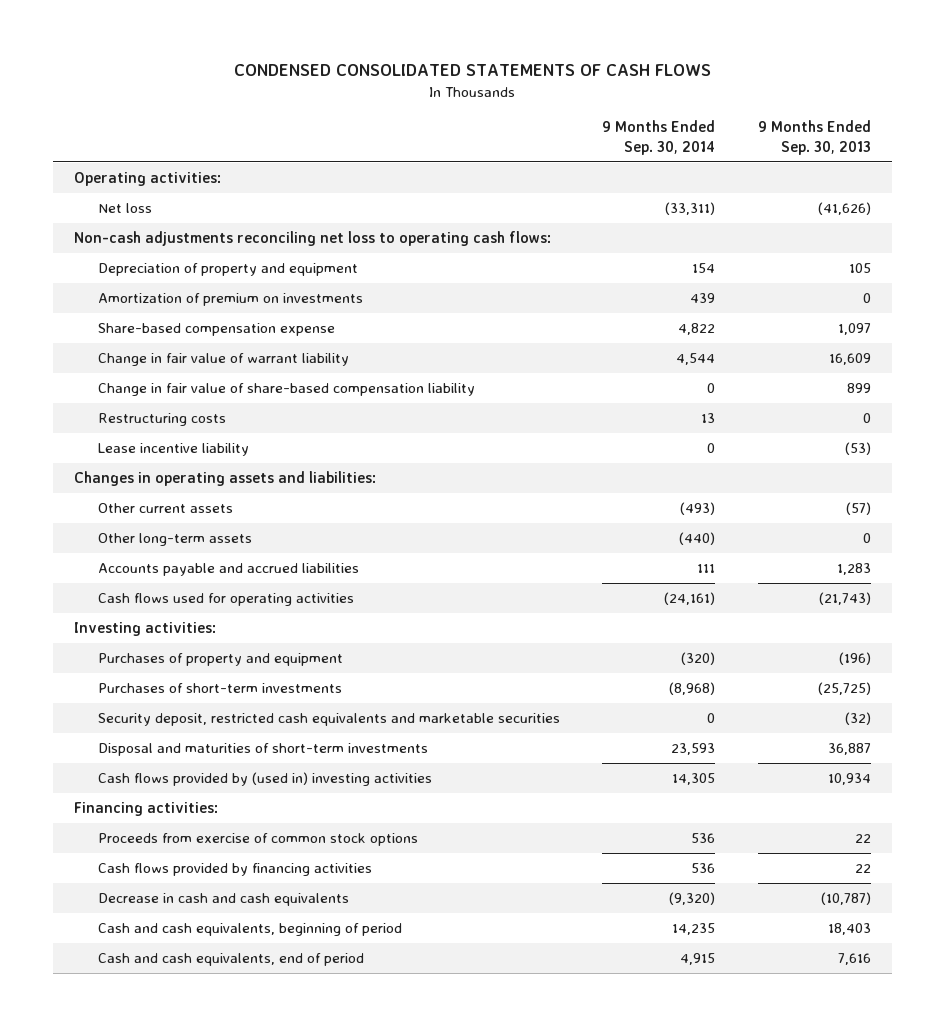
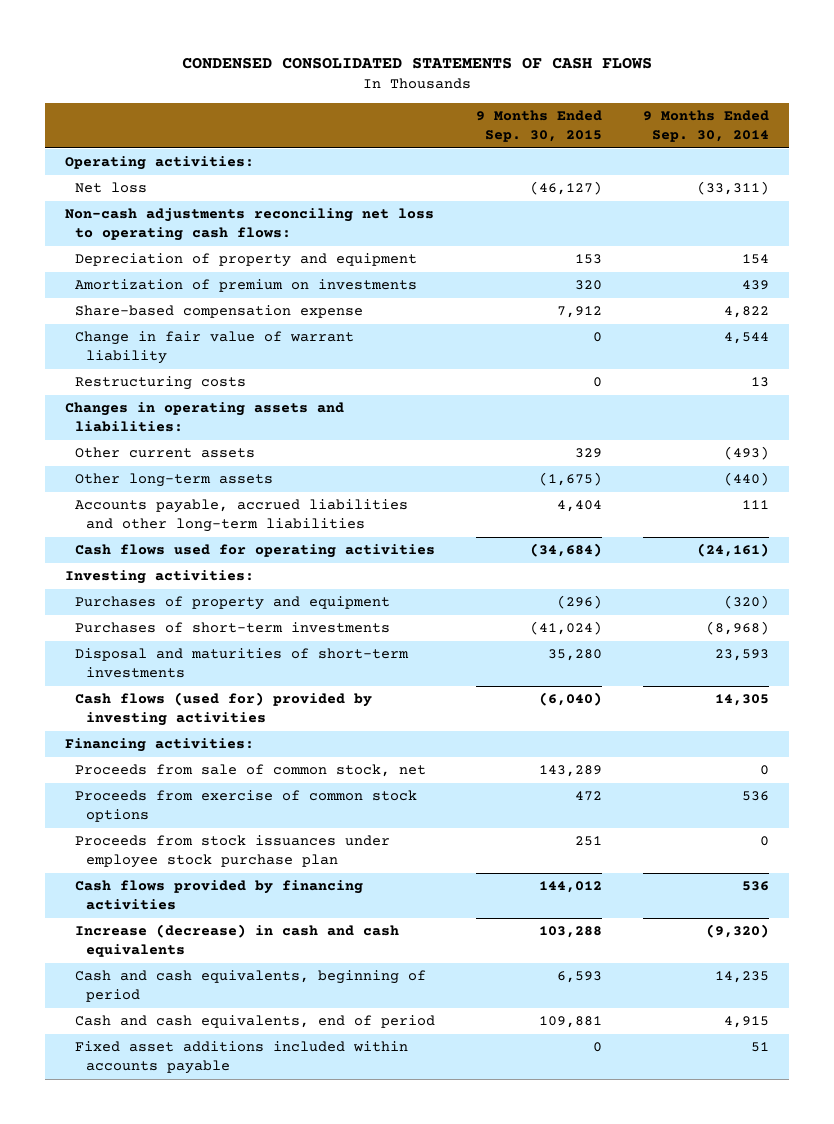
- | 9 Months Ended Sep. 30, 2014 | 9 Months Ended Sep. 30, 2013
+ | 9 Months Ended Sep. 30, 2015 | 9 Months Ended Sep. 30, 2014
- Change in fair value of share-based compensation liability | 0 | 899
- Lease incentive liability | 0 | (53)
- Accounts payable and accrued liabilities | 111 | 1,283
+ Accounts payable, accrued liabilities and other long-term liabilities | 4,404 | 111
- Security deposit, restricted cash equivalents and marketable securities | 0 | (32)
- Cash flows provided by (used in) investing activities | 14,305 | 10,934
+ Cash flows (used for) provided by investing activities | (6,040) | 14,305
+ Proceeds from sale of common stock, net | 143,289 | 0
+ Proceeds from stock issuances under employee stock purchase plan | 251 | 0
- Decrease in cash and cash equivalents | (9,320) | (10,787)
+ Increase (decrease) in cash and cash equivalents | 103,288 | (9,320)
+ Fixed asset additions included within accounts payable | 0 | 51

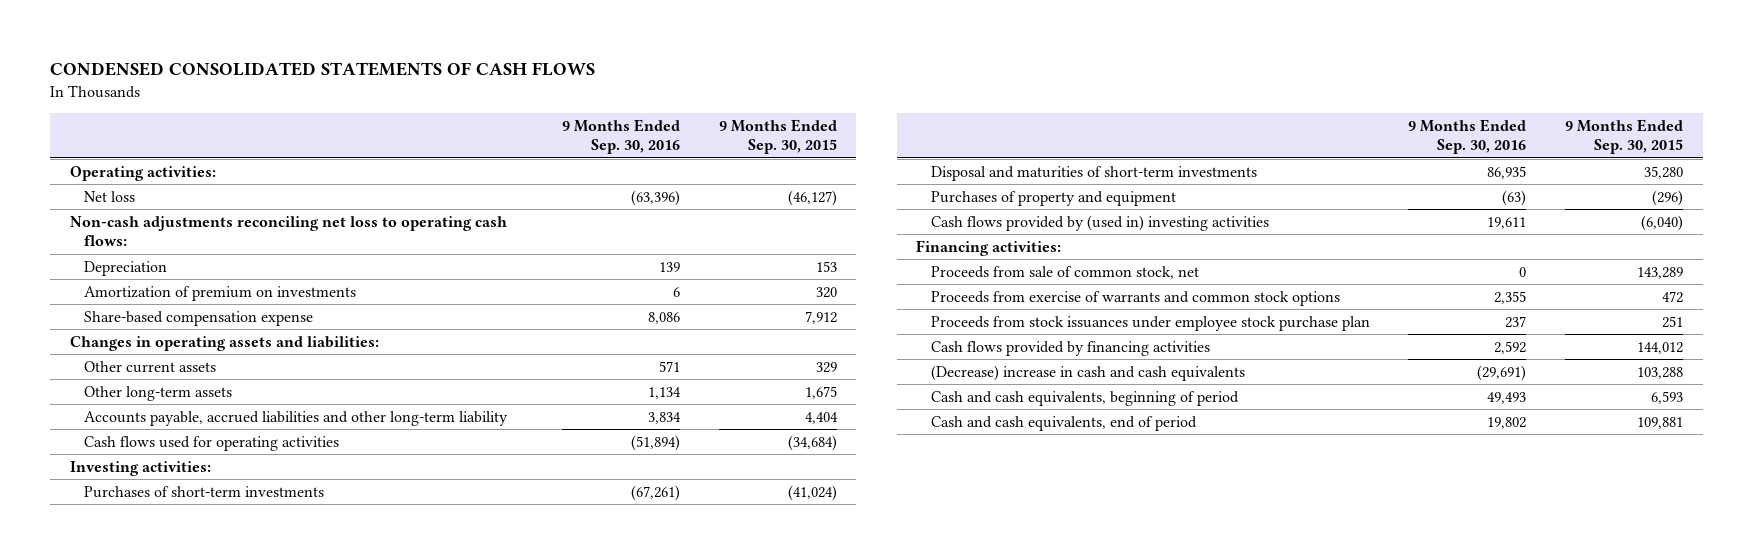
- | 9 Months Ended Sep. 30, 2015 | 9 Months Ended Sep. 30, 2014
+ | 9 Months Ended Sep. 30, 2016 | 9 Months Ended Sep. 30, 2015
- Depreciation of property and equipment | 153 | 154
+ Depreciation | 139 | 153
- Change in fair value of warrant liability | 0 | 4,544
- Restructuring costs | 0 | 13
- Other long-term assets | (1,675) | (440)
- Accounts payable, accrued liabilities and other long-term liabilities | 4,404 | 111
+ Other long-term assets | 1,134 | 1,675
+ Accounts payable, accrued liabilities and other long-term liability | 3,834 | 4,404
- Cash flows (used for) provided by investing activities | (6,040) | 14,305
moved down: Purchases of property and equipment | (63) | (296)
+ Cash flows provided by (used in) investing activities | 19,611 | (6,040)
- Proceeds from exercise of common stock options | 472 | 536
+ Proceeds from exercise of warrants and common stock options | 2,355 | 472
- Increase (decrease) in cash and cash equivalents | 103,288 | (9,320)
+ (Decrease) increase in cash and cash equivalents | (29,691) | 103,288
- Fixed asset additions included within accounts payable | 0 | 51

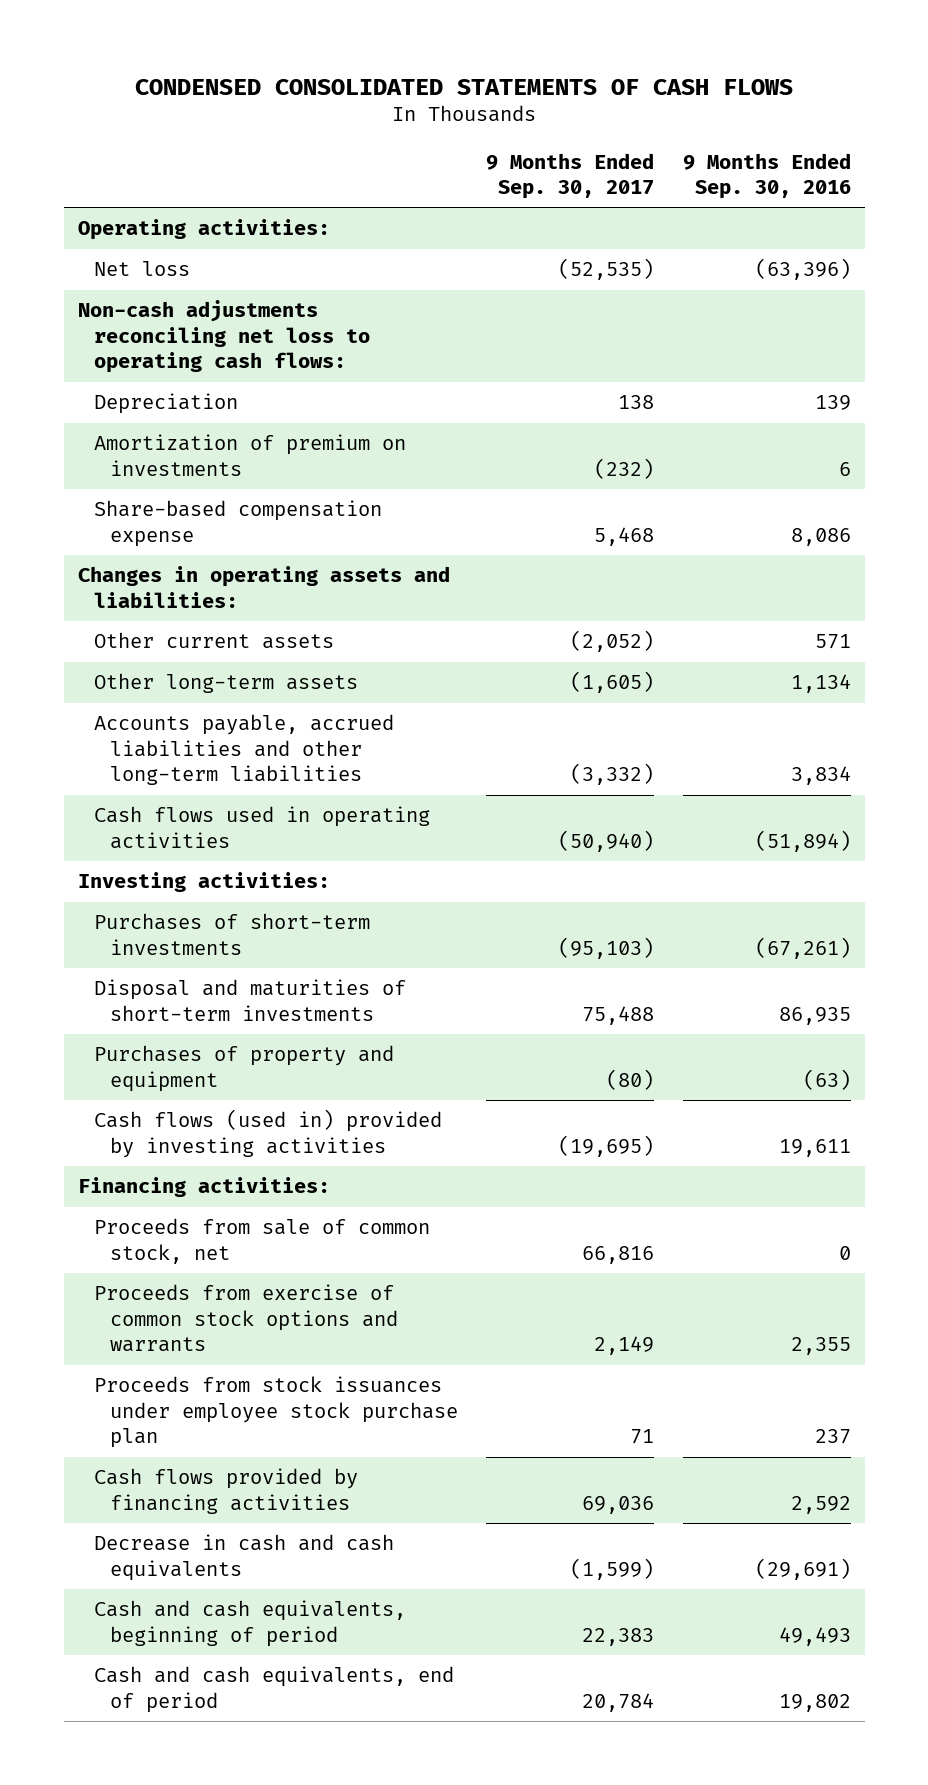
- | 9 Months Ended Sep. 30, 2016 | 9 Months Ended Sep. 30, 2015
+ | 9 Months Ended Sep. 30, 2017 | 9 Months Ended Sep. 30, 2016
- Accounts payable, accrued liabilities and other long-term liability | 3,834 | 4,404
- Cash flows used for operating activities | (51,894) | (34,684)
+ Accounts payable, accrued liabilities and other long-term liabilities | (3,332) | 3,834
+ Cash flows used in operating activities | (50,940) | (51,894)
- Cash flows provided by (used in) investing activities | 19,611 | (6,040)
+ Cash flows (used in) provided by investing activities | (19,695) | 19,611
- Proceeds from exercise of warrants and common stock options | 2,355 | 472
+ Proceeds from exercise of common stock options and warrants | 2,149 | 2,355
- (Decrease) increase in cash and cash equivalents | (29,691) | 103,288
+ Decrease in cash and cash equivalents | (1,599) | (29,691)

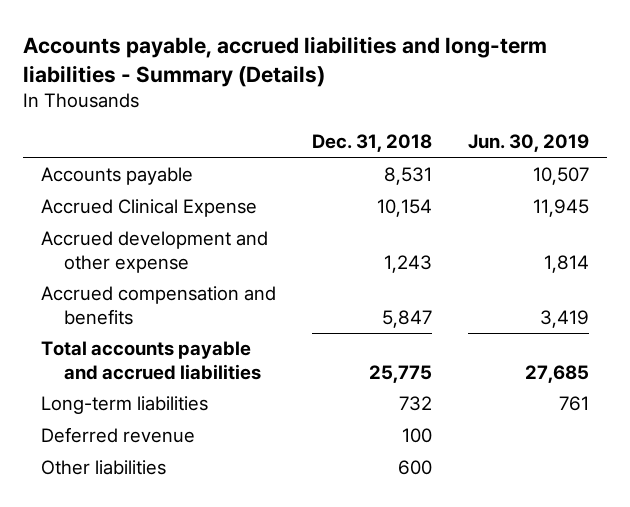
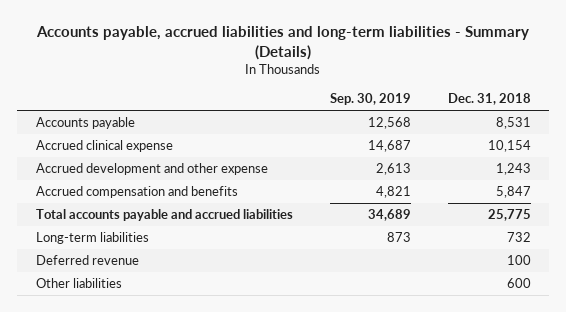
- | Dec. 31, 2018 | Jun. 30, 2019
+ | Sep. 30, 2019 | Dec. 31, 2018
- Accrued Clinical Expense | 10,154 | 11,945
+ Accrued clinical expense | 14,687 | 10,154

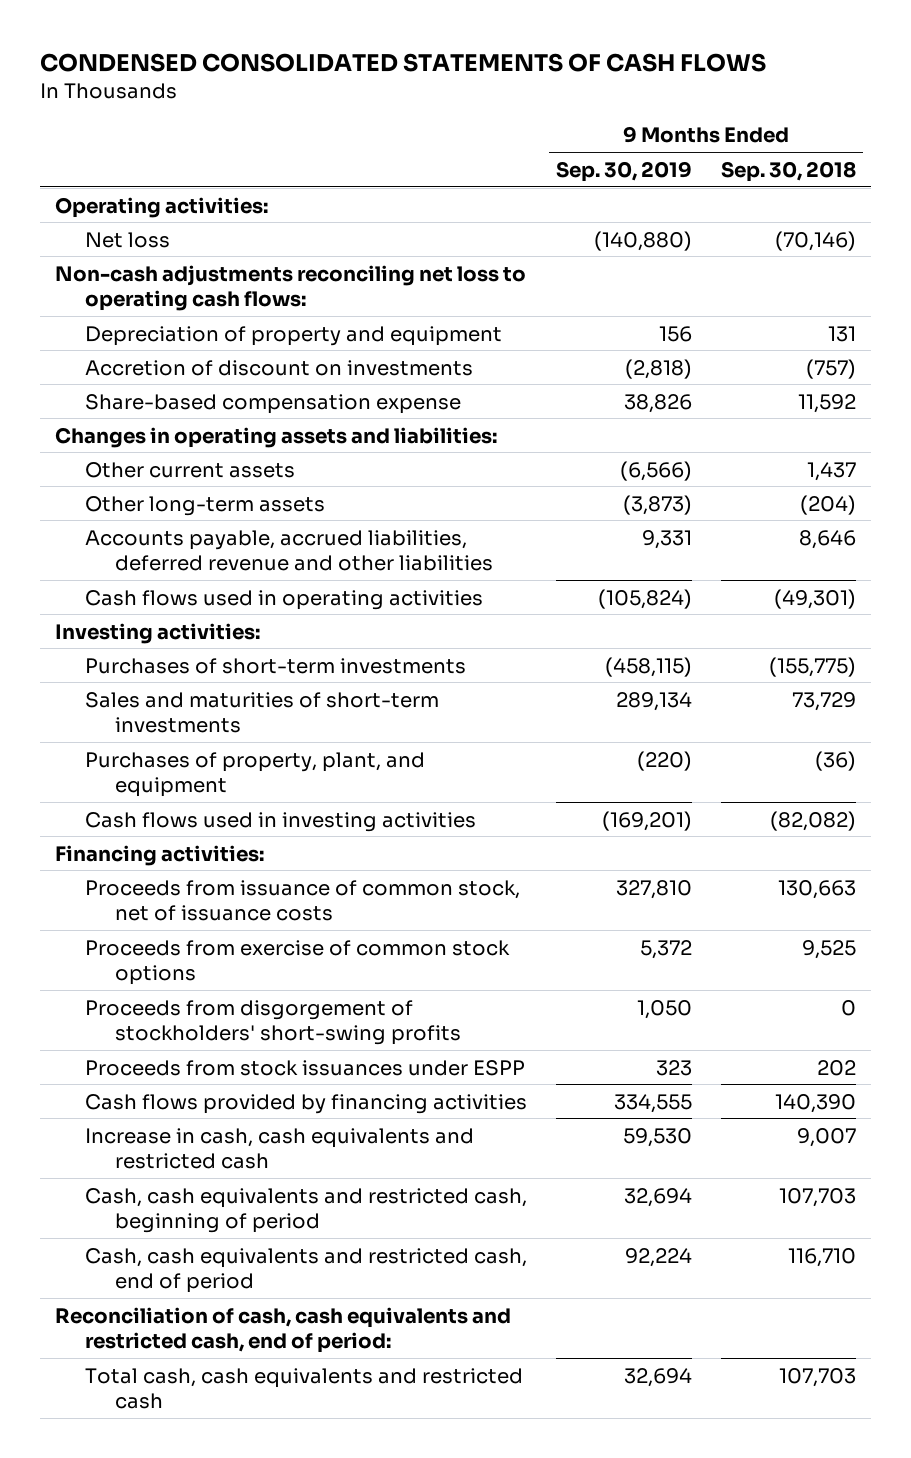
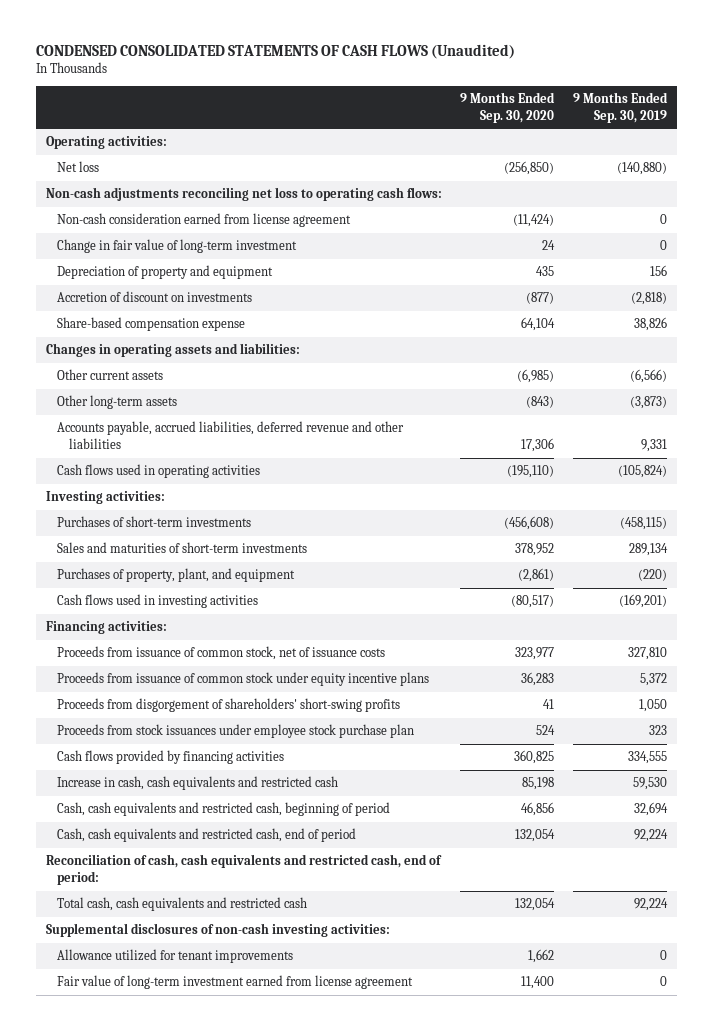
- CONDENSED CONSOLIDATED STATEMENTS OF CASH FLOWS
+ CONDENSED CONSOLIDATED STATEMENTS OF CASH FLOWS (Unaudited)
- | 9 Months Ended Sep. 30, 2019 | 9 Months Ended Sep. 30, 2018
+ | 9 Months Ended Sep. 30, 2020 | 9 Months Ended Sep. 30, 2019
+ Non-cash consideration earned from license agreement | (11,424) | 0
+ Change in fair value of long-term investment | 24 | 0
- Proceeds from exercise of common stock options | 5,372 | 9,525
- Proceeds from disgorgement of stockholders' short-swing profits | 1,050 | 0
- Proceeds from stock issuances under ESPP | 323 | 202
+ Proceeds from issuance of common stock under equity incentive plans | 36,283 | 5,372
+ Proceeds from disgorgement of shareholders' short-swing profits | 41 | 1,050
+ Proceeds from stock issuances under employee stock purchase plan | 524 | 323
- Total cash, cash equivalents and restricted cash | 32,694 | 107,703
+ Total cash, cash equivalents and restricted cash | 132,054 | 92,224
+ Supplemental disclosures of non-cash investing activities:
+ Allowance utilized for tenant improvements | 1,662 | 0
+ Fair value of long-term investment earned from license agreement | 11,400 | 0

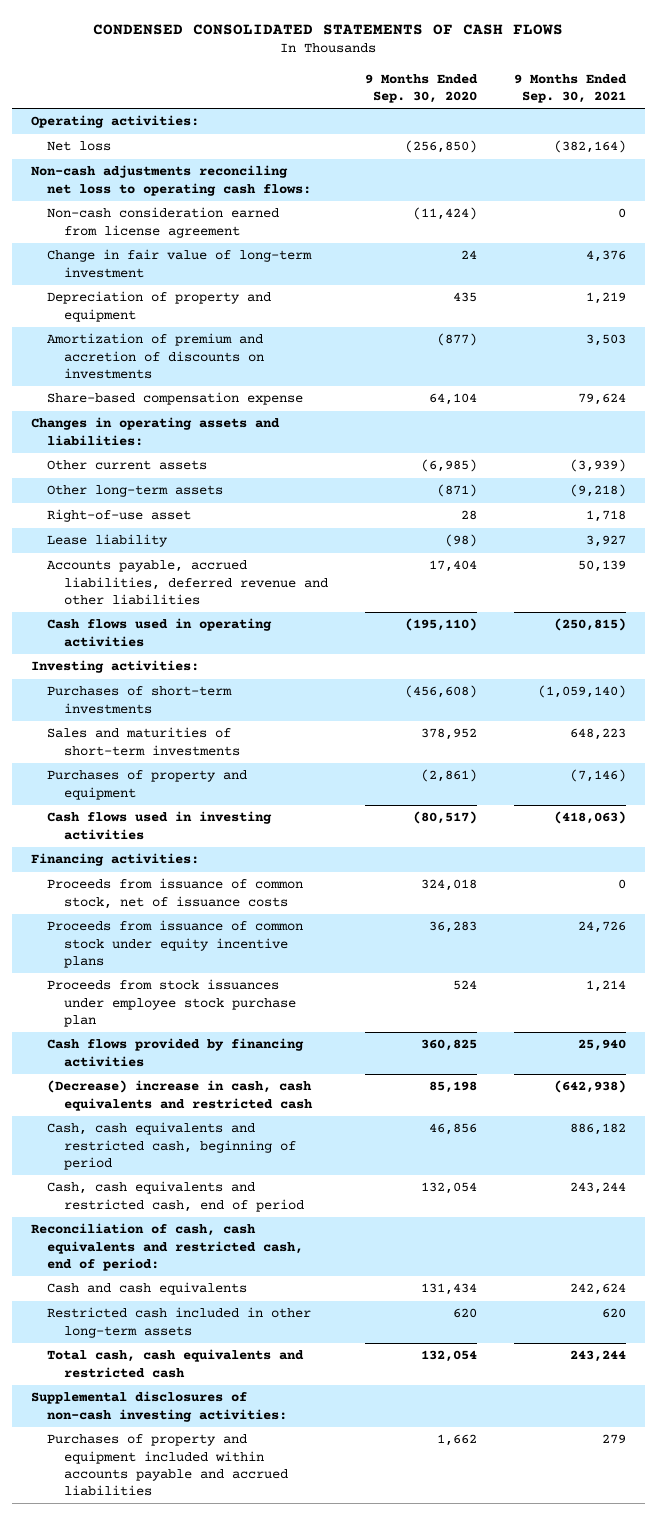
- CONDENSED CONSOLIDATED STATEMENTS OF CASH FLOWS (Unaudited)
+ CONDENSED CONSOLIDATED STATEMENTS OF CASH FLOWS
- | 9 Months Ended Sep. 30, 2020 | 9 Months Ended Sep. 30, 2019
+ | 9 Months Ended Sep. 30, 2020 | 9 Months Ended Sep. 30, 2021
- Accretion of discount on investments | (877) | (2,818)
+ Amortization of premium and accretion of discounts on investments | (877) | 3,503
- Other long-term assets | (843) | (3,873)
- Accounts payable, accrued liabilities, deferred revenue and other liabilities | 17,306 | 9,331
+ Other long-term assets | (871) | (9,218)
+ Right-of-use asset | 28 | 1,718
+ Lease liability | (98) | 3,927
+ Accounts payable, accrued liabilities, deferred revenue and other liabilities | 17,404 | 50,139
- Purchases of property, plant, and equipment | (2,861) | (220)
+ Purchases of property and equipment | (2,861) | (7,146)
- Proceeds from issuance of common stock, net of issuance costs | 323,977 | 327,810
+ Proceeds from issuance of common stock, net of issuance costs | 324,018 | 0
- Proceeds from disgorgement of shareholders' short-swing profits | 41 | 1,050
- Increase in cash, cash equivalents and restricted cash | 85,198 | 59,530
+ (Decrease) increase in cash, cash equivalents and restricted cash | 85,198 | (642,938)
+ Cash and cash equivalents | 131,434 | 242,624
+ Restricted cash included in other long-term assets | 620 | 620
- Allowance utilized for tenant improvements | 1,662 | 0
- Fair value of long-term investment earned from license agreement | 11,400 | 0
+ Purchases of property and equipment included within accounts payable and accrued liabilities | 1,662 | 279

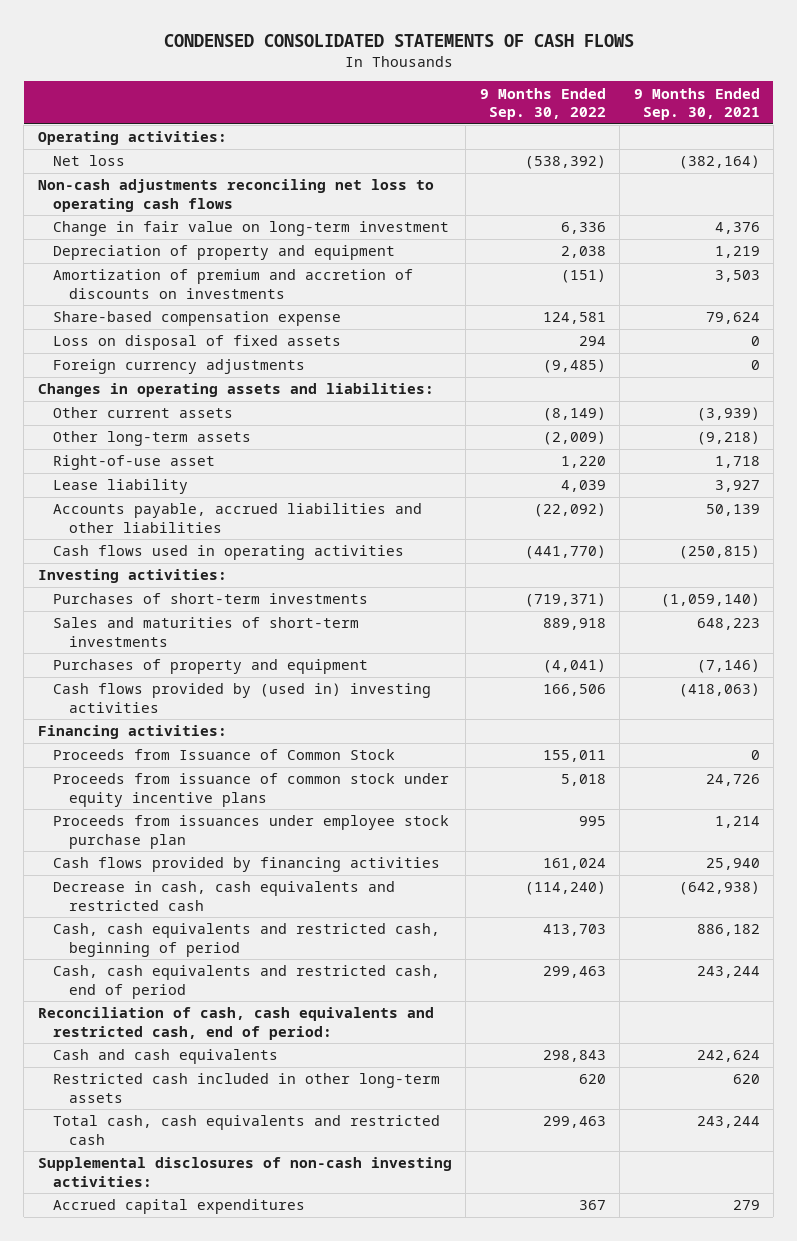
- | 9 Months Ended Sep. 30, 2020 | 9 Months Ended Sep. 30, 2021
+ | 9 Months Ended Sep. 30, 2022 | 9 Months Ended Sep. 30, 2021
- Non-cash adjustments reconciling net loss to operating cash flows:
- Non-cash consideration earned from license agreement | (11,424) | 0
- Change in fair value of long-term investment | 24 | 4,376
+ Non-cash adjustments reconciling net loss to operating cash flows
+ Change in fair value on long-term investment | 6,336 | 4,376
+ Loss on disposal of fixed assets | 294 | 0
+ Foreign currency adjustments | (9,485) | 0
- Accounts payable, accrued liabilities, deferred revenue and other liabilities | 17,404 | 50,139
+ Accounts payable, accrued liabilities and other liabilities | (22,092) | 50,139
- Cash flows used in investing activities | (80,517) | (418,063)
+ Cash flows provided by (used in) investing activities | 166,506 | (418,063)
- Proceeds from issuance of common stock, net of issuance costs | 324,018 | 0
+ Proceeds from Issuance of Common Stock | 155,011 | 0
- Proceeds from stock issuances under employee stock purchase plan | 524 | 1,214
+ Proceeds from issuances under employee stock purchase plan | 995 | 1,214
- (Decrease) increase in cash, cash equivalents and restricted cash | 85,198 | (642,938)
+ Decrease in cash, cash equivalents and restricted cash | (114,240) | (642,938)
- Purchases of property and equipment included within accounts payable and accrued liabilities | 1,662 | 279
+ Accrued capital expenditures | 367 | 279

